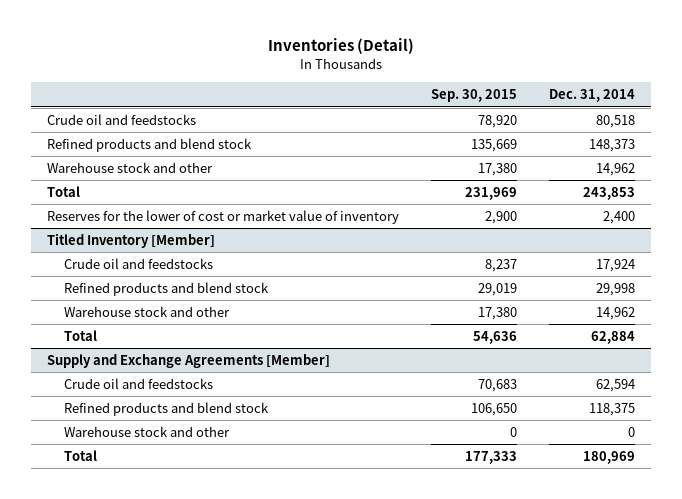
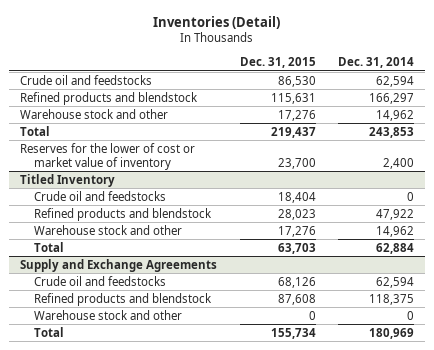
- | Sep. 30, 2015 | Dec. 31, 2014
+ | Dec. 31, 2015 | Dec. 31, 2014
- Crude oil and feedstocks | 78,920 | 80,518
- Refined products and blend stock | 135,669 | 148,373
+ Crude oil and feedstocks | 86,530 | 62,594
+ Refined products and blendstock | 115,631 | 166,297
- Titled Inventory [Member]
- Crude oil and feedstocks | 8,237 | 17,924
- Refined products and blend stock | 29,019 | 29,998
+ Titled Inventory
+ Crude oil and feedstocks | 18,404 | 0
+ Refined products and blendstock | 28,023 | 47,922
- Supply and Exchange Agreements [Member]
+ Supply and Exchange Agreements
- Refined products and blend stock | 106,650 | 118,375
+ Refined products and blendstock | 87,608 | 118,375

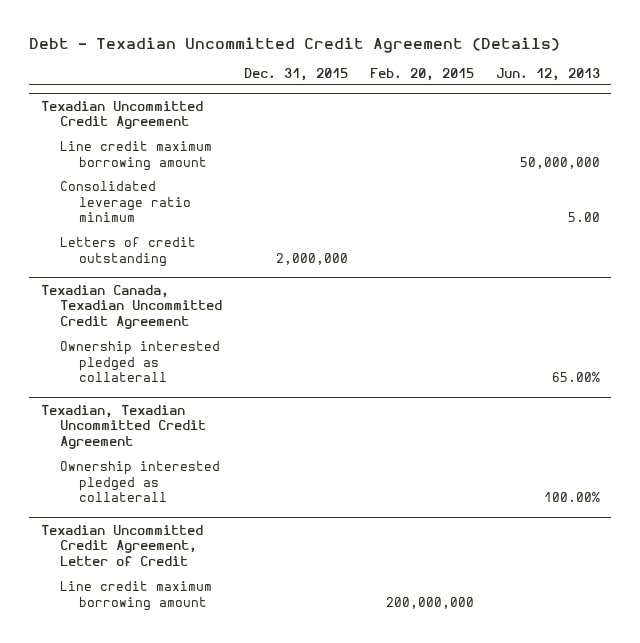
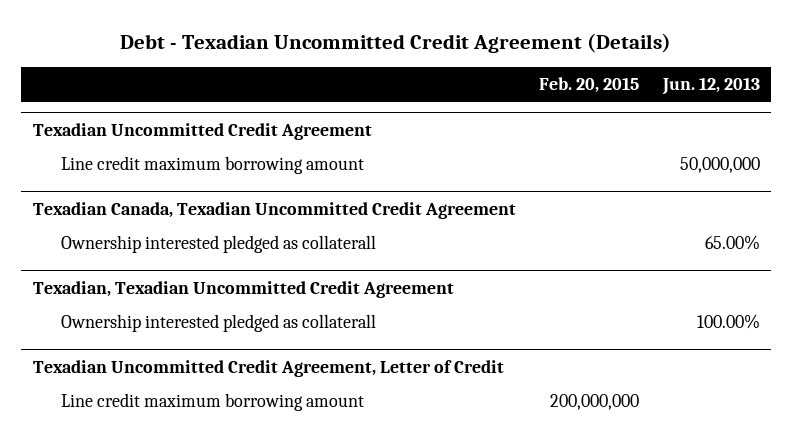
- | Dec. 31, 2015 | Feb. 20, 2015 | Jun. 12, 2013
+ | Feb. 20, 2015 | Jun. 12, 2013
@ Texadian Uncommitted Credit Agreement
- Consolidated leverage ratio minimum | | | 5.00
- Letters of credit outstanding | 2,000,000 | |

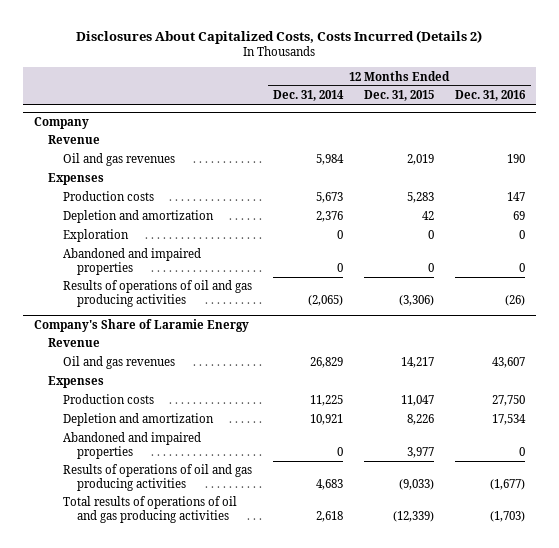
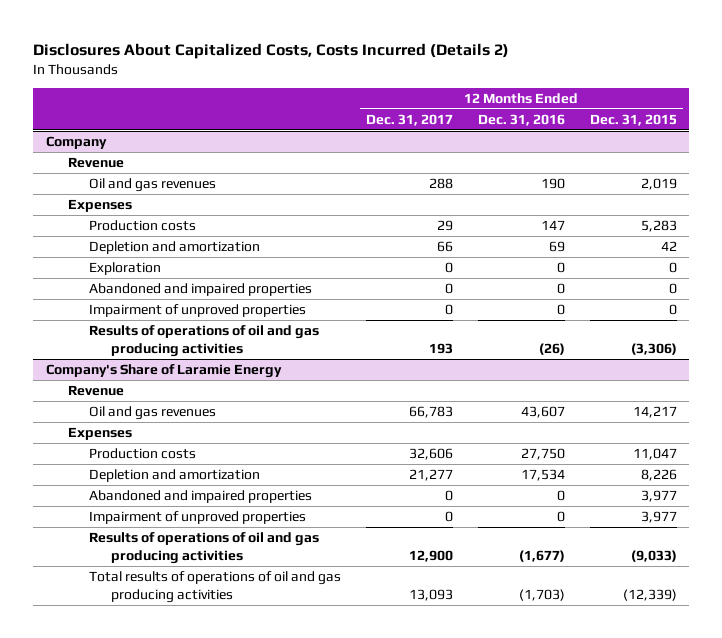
- | 12 Months Ended Dec. 31, 2014 | 12 Months Ended Dec. 31, 2015 | 12 Months Ended Dec. 31, 2016
+ | 12 Months Ended Dec. 31, 2017 | 12 Months Ended Dec. 31, 2016 | 12 Months Ended Dec. 31, 2015
@ Company
+ Impairment of unproved properties | 0 | 0 | 0
@ Company's Share of Laramie Energy
+ Impairment of unproved properties | 0 | 0 | 3,977

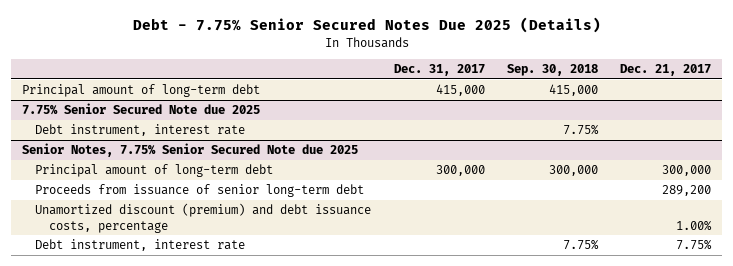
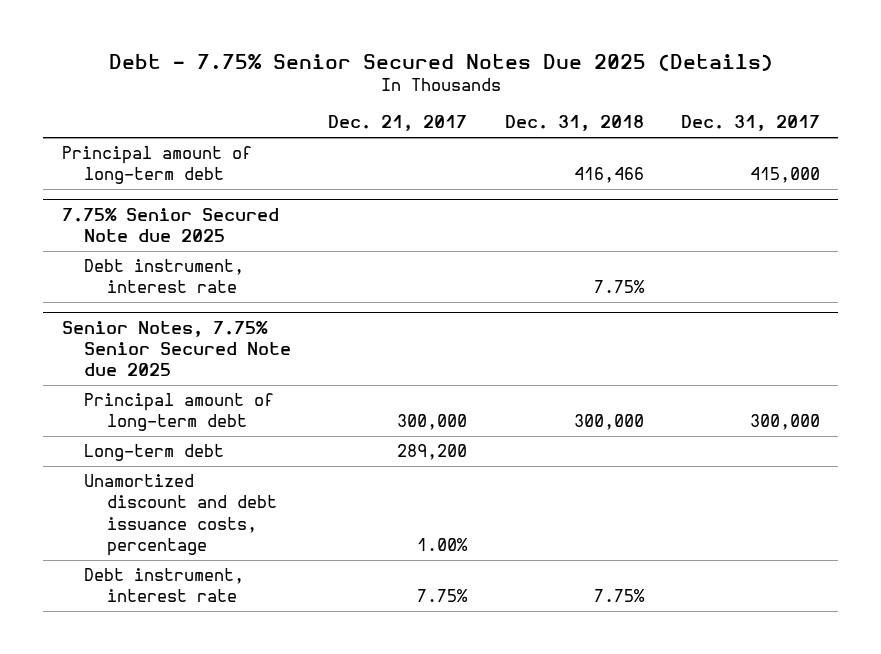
- | Dec. 31, 2017 | Sep. 30, 2018 | Dec. 21, 2017
+ | Dec. 21, 2017 | Dec. 31, 2018 | Dec. 31, 2017
@ Senior Notes, 7.75% Senior Secured Note due 2025
- Proceeds from issuance of senior long-term debt | | | 289,200
- Unamortized discount (premium) and debt issuance costs, percentage | | | 1.00%
+ Long-term debt | 289,200 | |
+ Unamortized discount and debt issuance costs, percentage | 1.00% | |

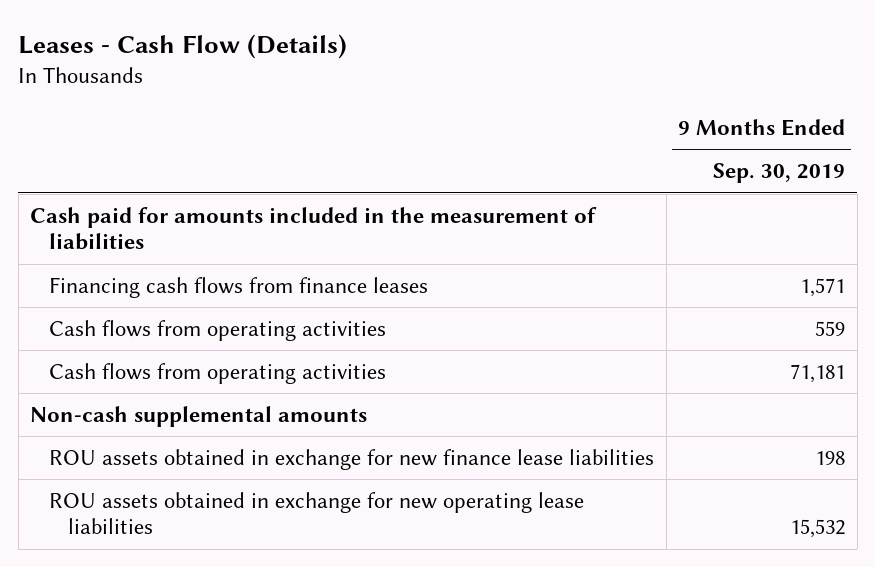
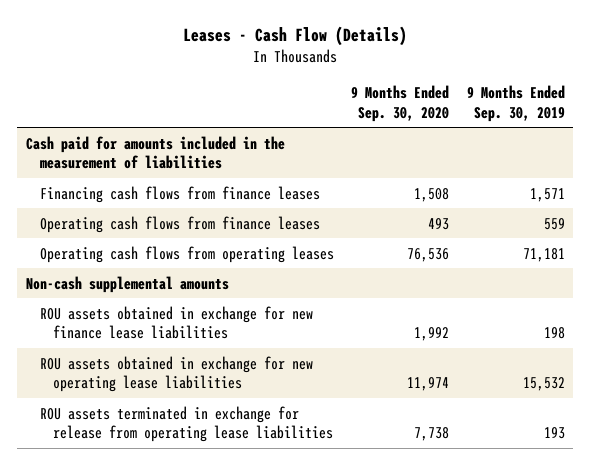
- | 9 Months Ended Sep. 30, 2019
+ | 9 Months Ended Sep. 30, 2020 | 9 Months Ended Sep. 30, 2019
- Cash flows from operating activities | 559
- Cash flows from operating activities | 71,181
+ Operating cash flows from finance leases | 493 | 559
+ Operating cash flows from operating leases | 76,536 | 71,181
+ ROU assets terminated in exchange for release from operating lease liabilities | 7,738 | 193

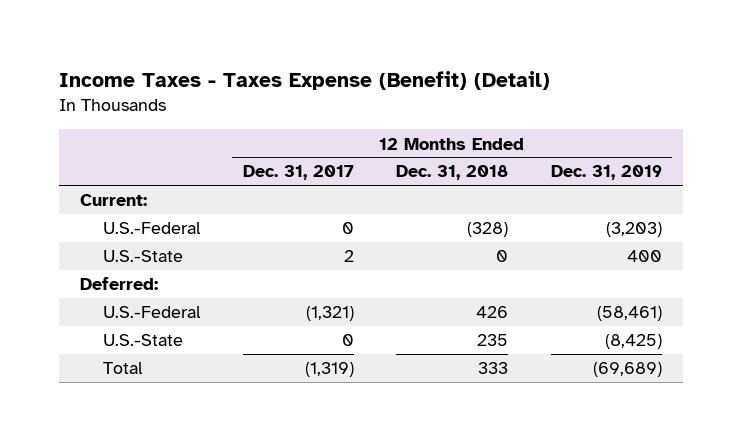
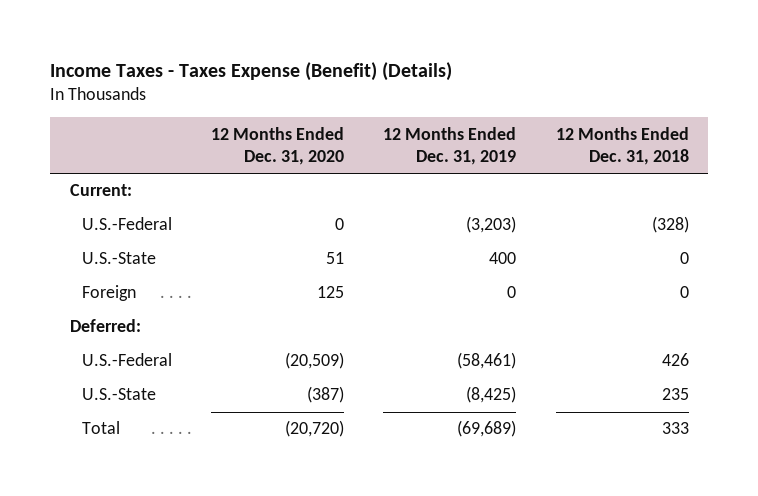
- Income Taxes - Taxes Expense (Benefit) (Detail)
+ Income Taxes - Taxes Expense (Benefit) (Details)
- | 12 Months Ended Dec. 31, 2017 | 12 Months Ended Dec. 31, 2018 | 12 Months Ended Dec. 31, 2019
+ | 12 Months Ended Dec. 31, 2020 | 12 Months Ended Dec. 31, 2019 | 12 Months Ended Dec. 31, 2018
+ Foreign | 125 | 0 | 0

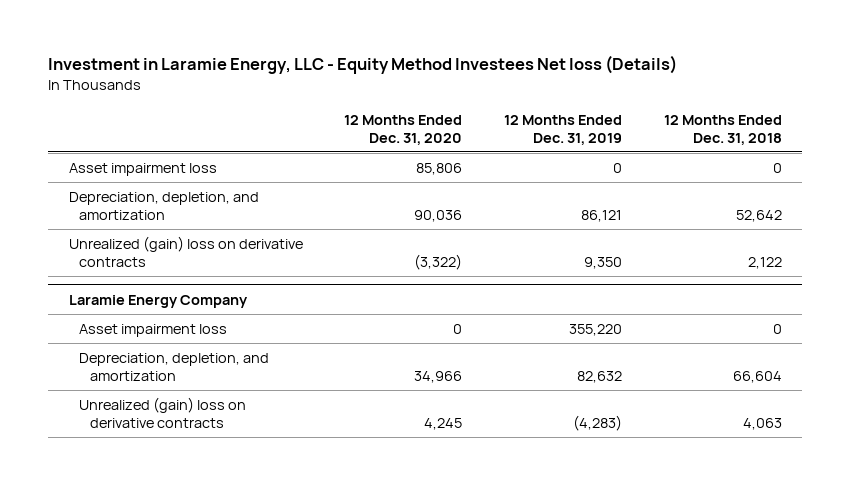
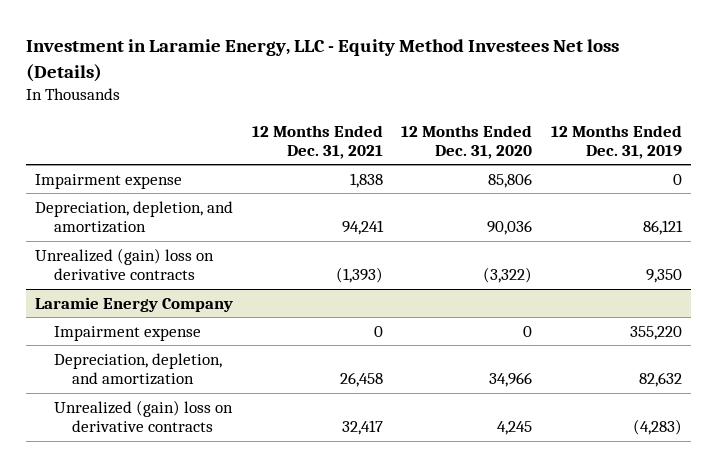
- | 12 Months Ended Dec. 31, 2020 | 12 Months Ended Dec. 31, 2019 | 12 Months Ended Dec. 31, 2018
+ | 12 Months Ended Dec. 31, 2021 | 12 Months Ended Dec. 31, 2020 | 12 Months Ended Dec. 31, 2019
- Asset impairment loss | 85,806 | 0 | 0
+ Impairment expense | 1,838 | 85,806 | 0
@ Laramie Energy Company
- Asset impairment loss | 0 | 355,220 | 0
+ Impairment expense | 0 | 0 | 355,220

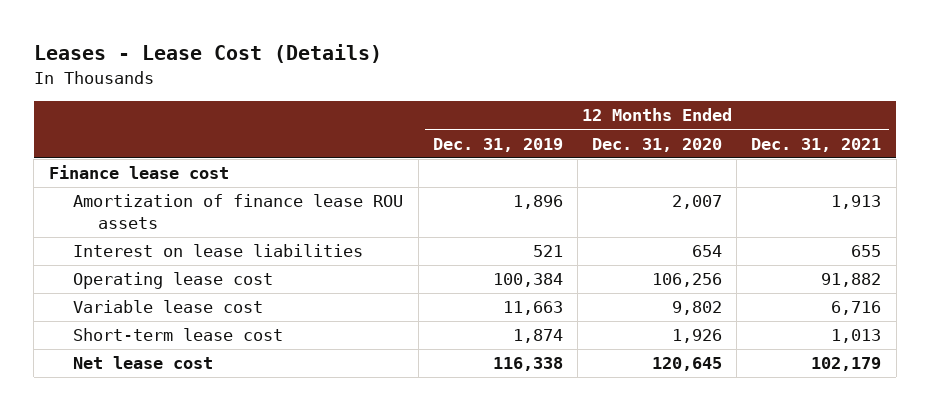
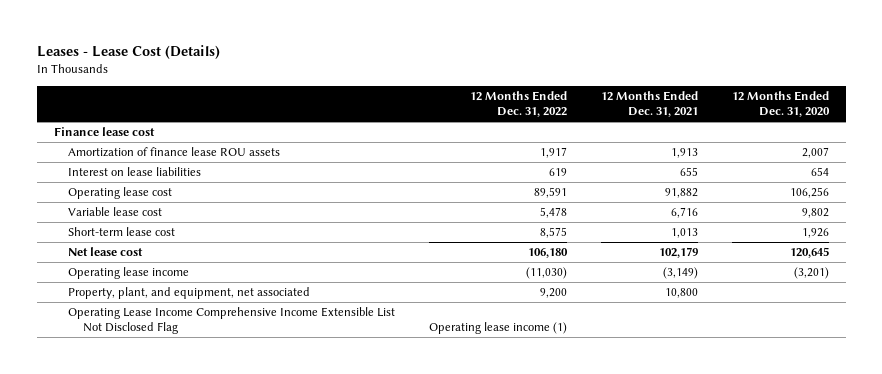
- | 12 Months Ended Dec. 31, 2019 | 12 Months Ended Dec. 31, 2020 | 12 Months Ended Dec. 31, 2021
+ | 12 Months Ended Dec. 31, 2022 | 12 Months Ended Dec. 31, 2021 | 12 Months Ended Dec. 31, 2020
+ Operating lease income | (11,030) | (3,149) | (3,201)
+ Property, plant, and equipment, net associated | 9,200 | 10,800 |
+ Operating Lease Income Comprehensive Income Extensible List Not Disclosed Flag | Operating lease income (1) | |

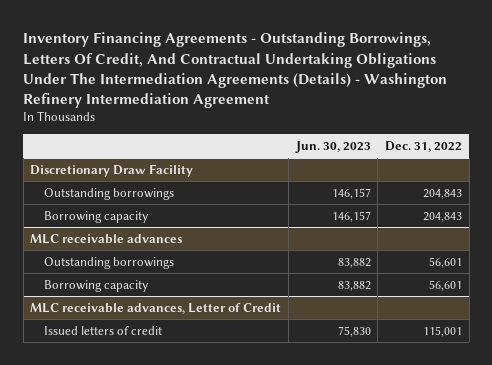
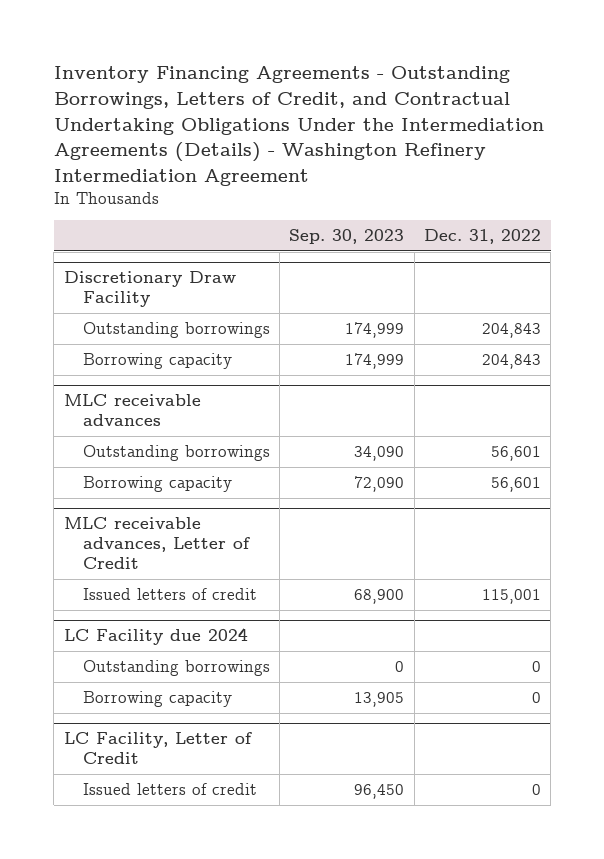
- Inventory Financing Agreements - Outstanding Borrowings, Letters Of Credit, And Contractual Undertaking Obligations Under The Intermediation Agreements (Details) - Washington Refinery Intermediation Agreement
+ Inventory Financing Agreements - Outstanding Borrowings, Letters of Credit, and Contractual Undertaking Obligations Under the Intermediation Agreements (Details) - Washington Refinery Intermediation Agreement
- | Jun. 30, 2023 | Dec. 31, 2022
+ | Sep. 30, 2023 | Dec. 31, 2022
+ LC Facility due 2024
+ Outstanding borrowings | 0 | 0
+ Borrowing capacity | 13,905 | 0
+ LC Facility, Letter of Credit
+ Issued letters of credit | 96,450 | 0

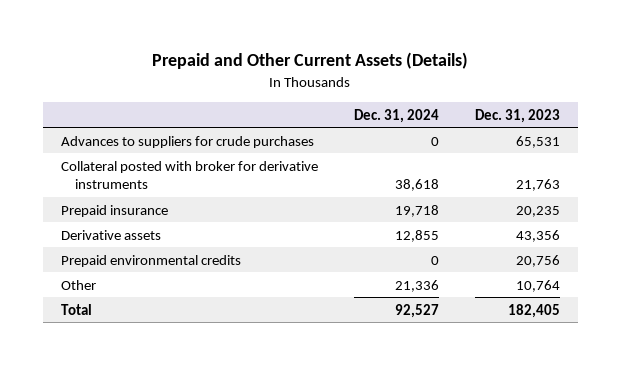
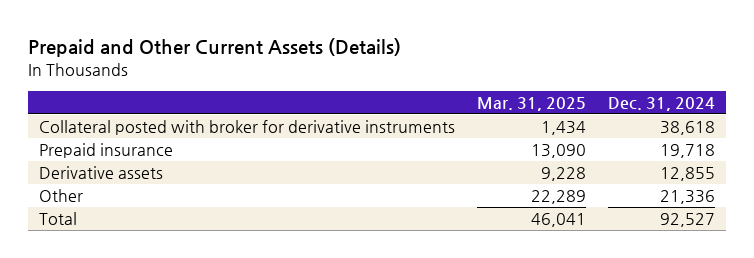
- | Dec. 31, 2024 | Dec. 31, 2023
+ | Mar. 31, 2025 | Dec. 31, 2024
- Advances to suppliers for crude purchases | 0 | 65,531
- Prepaid environmental credits | 0 | 20,756

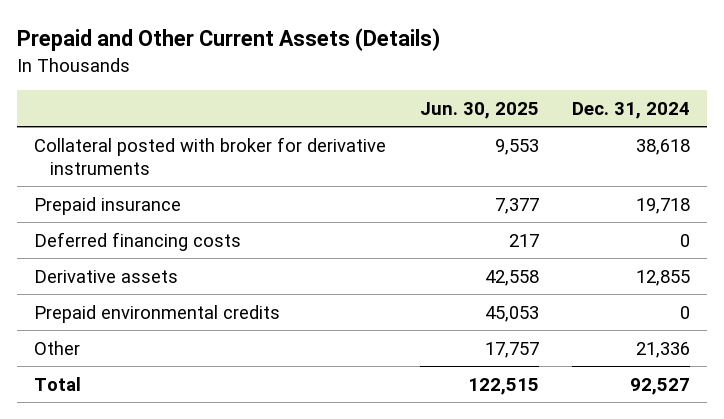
- | Mar. 31, 2025 | Dec. 31, 2024
+ | Jun. 30, 2025 | Dec. 31, 2024
+ Deferred financing costs | 217 | 0
+ Prepaid environmental credits | 45,053 | 0

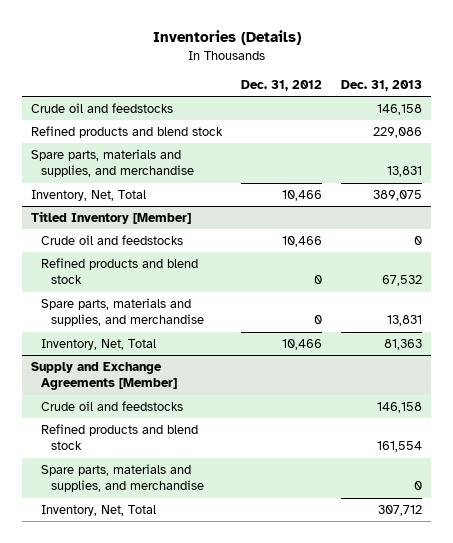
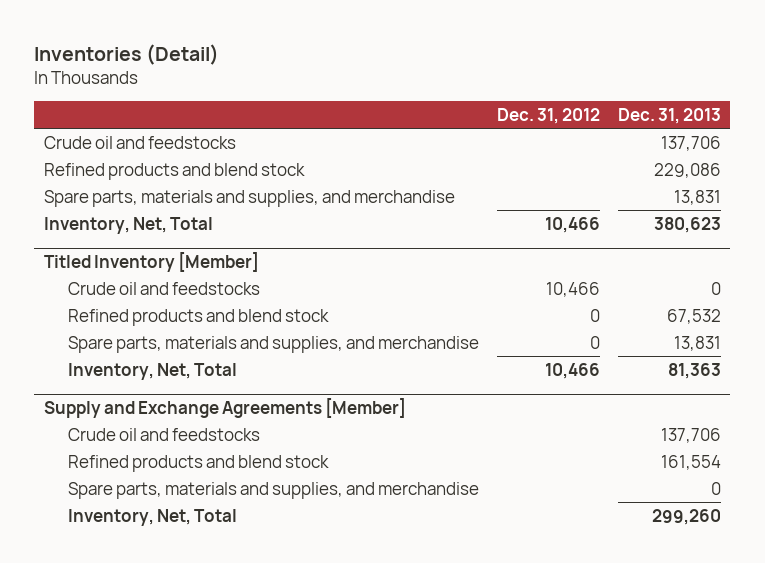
- Inventories (Details)
+ Inventories (Detail)
- Crude oil and feedstocks | | 146,158
+ Crude oil and feedstocks | | 137,706
- Inventory, Net, Total | 10,466 | 389,075
+ Inventory, Net, Total | 10,466 | 380,623
@ Supply and Exchange Agreements [Member]
- Crude oil and feedstocks | | 146,158
+ Crude oil and feedstocks | | 137,706
- Inventory, Net, Total | | 307,712
+ Inventory, Net, Total | | 299,260

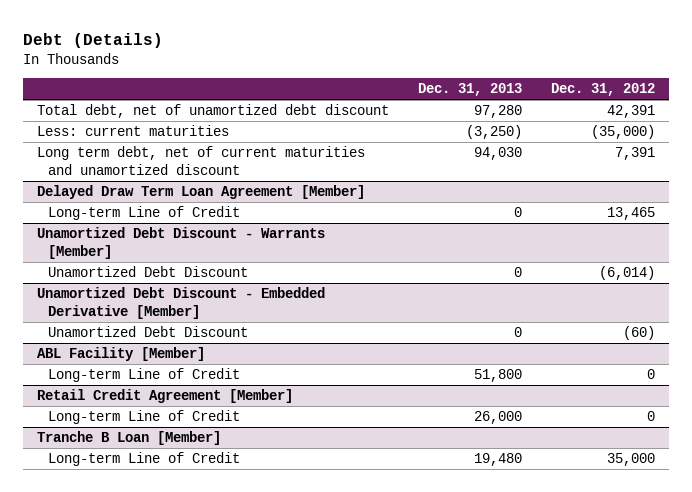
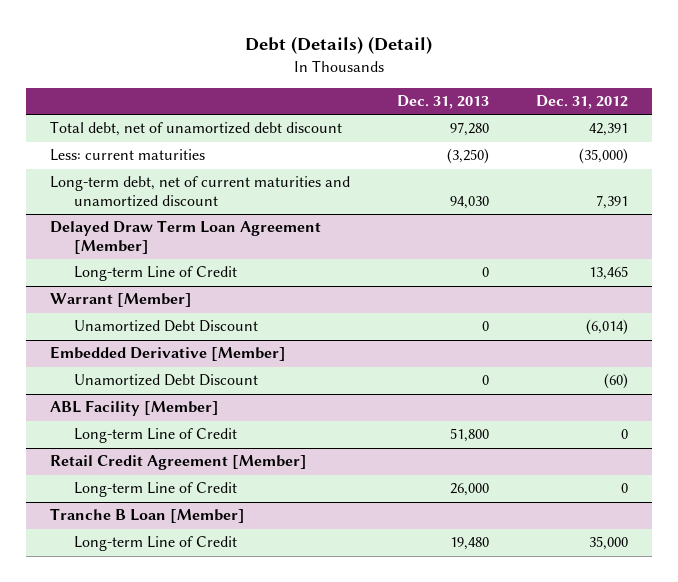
- Debt (Details)
+ Debt (Details) (Detail)
- Long term debt, net of current maturities and unamortized discount | 94,030 | 7,391
+ Long-term debt, net of current maturities and unamortized discount | 94,030 | 7,391
- Unamortized Debt Discount - Warrants [Member]
+ Warrant [Member]
- Unamortized Debt Discount - Embedded Derivative [Member]
+ Embedded Derivative [Member]

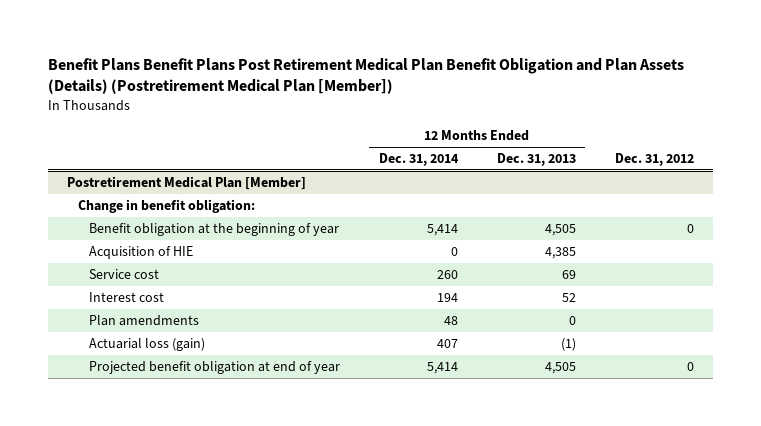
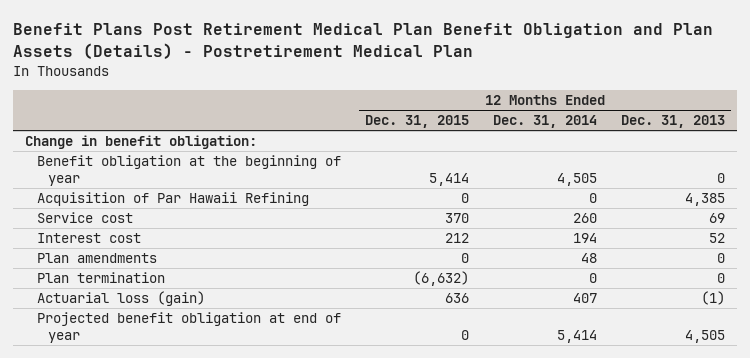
- Benefit Plans Benefit Plans Post Retirement Medical Plan Benefit Obligation and Plan Assets (Details) (Postretirement Medical Plan [Member])
+ Benefit Plans Post Retirement Medical Plan Benefit Obligation and Plan Assets (Details) - Postretirement Medical Plan
- | 12 Months Ended Dec. 31, 2014 | 12 Months Ended Dec. 31, 2013 | Dec. 31, 2012
+ | 12 Months Ended Dec. 31, 2015 | 12 Months Ended Dec. 31, 2014 | 12 Months Ended Dec. 31, 2013
- Postretirement Medical Plan [Member]
- Benefit obligation at the beginning of year | 5,414 | 4,505 | 0
- Acquisition of HIE | 0 | 4,385 |
+ Benefit obligation at the beginning of year | 5,414 | 4,505 | 0
+ Acquisition of Par Hawaii Refining | 0 | 0 | 4,385
+ Plan termination | (6,632) | 0 | 0

